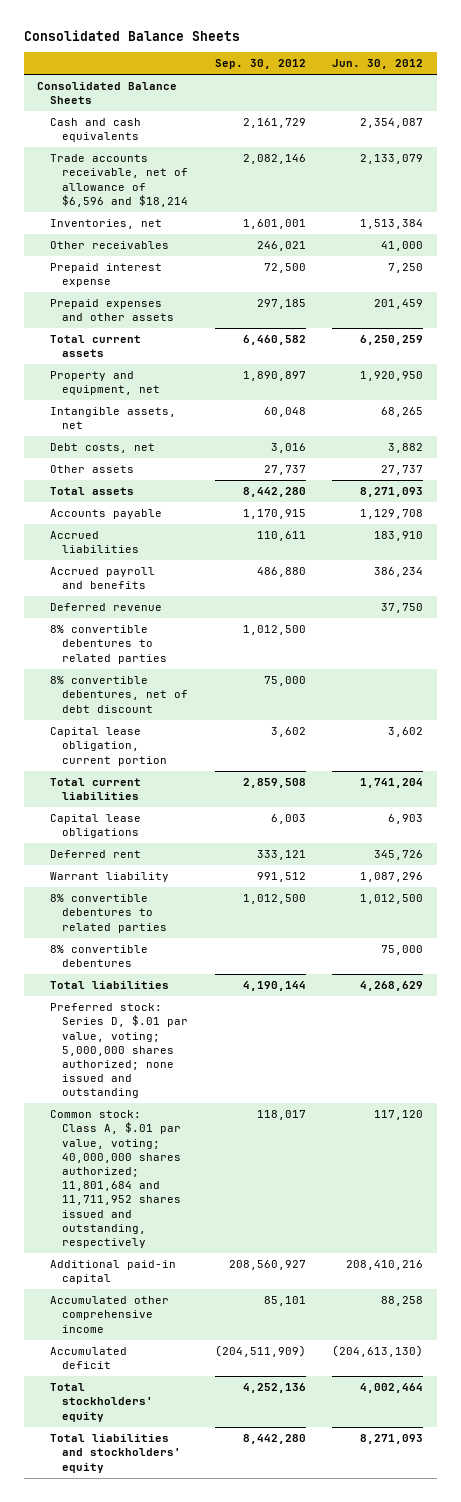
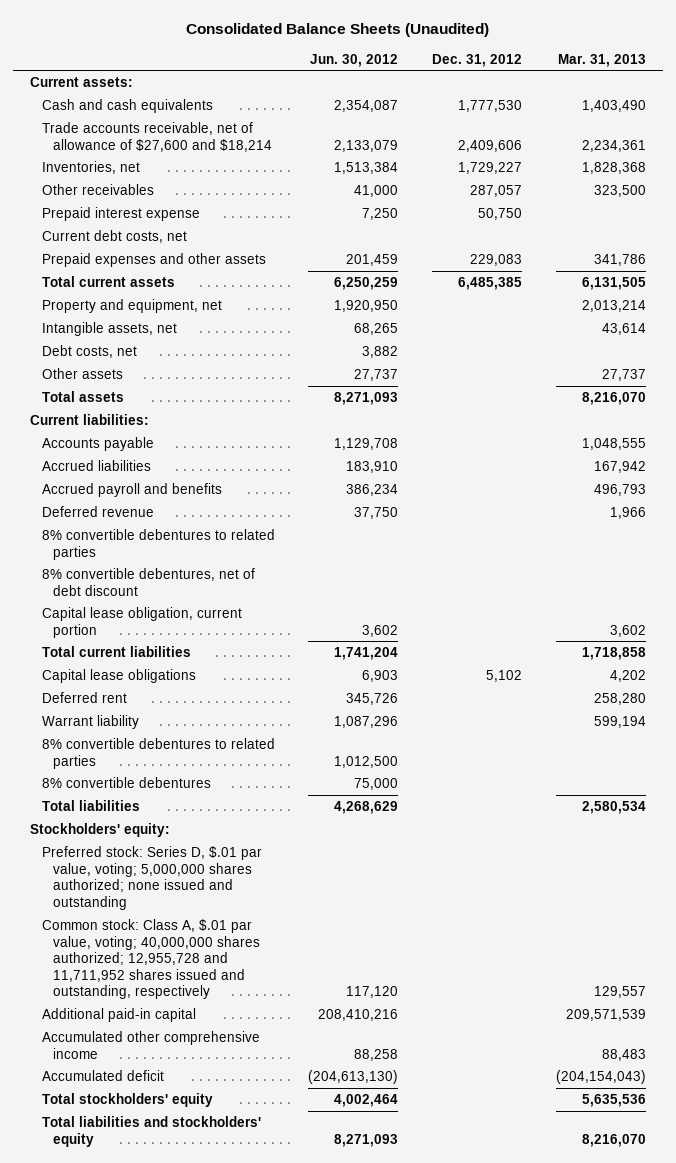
- Consolidated Balance Sheets
+ Consolidated Balance Sheets (Unaudited)
- | Sep. 30, 2012 | Jun. 30, 2012
+ | Jun. 30, 2012 | Dec. 31, 2012 | Mar. 31, 2013
- Consolidated Balance Sheets
+ Current assets:
- Trade accounts receivable, net of allowance of $6,596 and $18,214 | 2,082,146 | 2,133,079
+ Trade accounts receivable, net of allowance of $27,600 and $18,214 | 2,133,079 | 2,409,606 | 2,234,361
+ Current debt costs, net
+ Current liabilities:
+ Stockholders' equity:
- Common stock: Class A, $.01 par value, voting; 40,000,000 shares authorized; 11,801,684 and 11,711,952 shares issued and outstanding, respectively | 118,017 | 117,120
+ Common stock: Class A, $.01 par value, voting; 40,000,000 shares authorized; 12,955,728 and 11,711,952 shares issued and outstanding, respectively | 117,120 | | 129,557

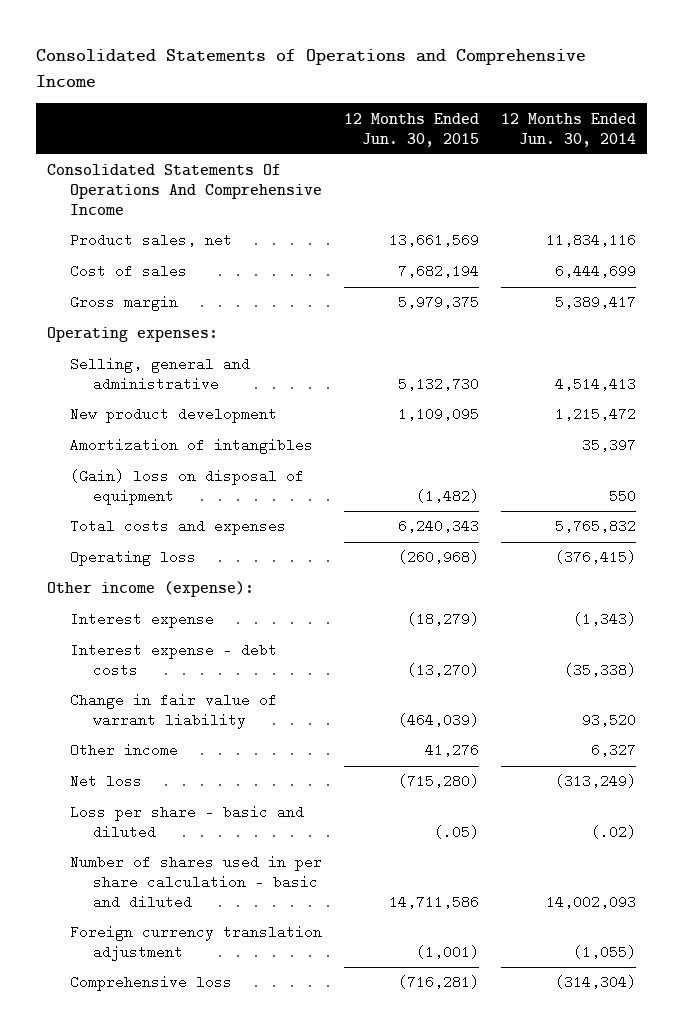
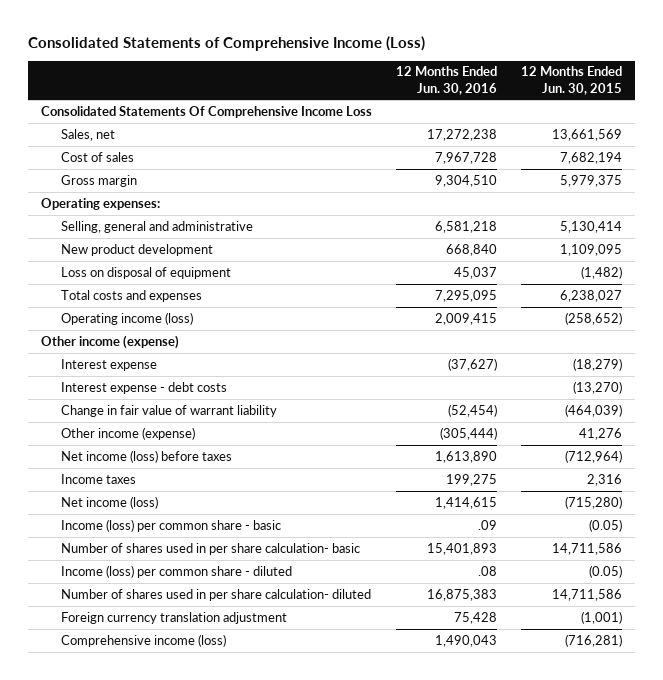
- Consolidated Statements of Operations and Comprehensive Income
+ Consolidated Statements of Comprehensive Income (Loss)
- | 12 Months Ended Jun. 30, 2015 | 12 Months Ended Jun. 30, 2014
+ | 12 Months Ended Jun. 30, 2016 | 12 Months Ended Jun. 30, 2015
- Consolidated Statements Of Operations And Comprehensive Income
- Product sales, net | 13,661,569 | 11,834,116
+ Consolidated Statements Of Comprehensive Income Loss
+ Sales, net | 17,272,238 | 13,661,569
- Selling, general and administrative | 5,132,730 | 4,514,413
+ Selling, general and administrative | 6,581,218 | 5,130,414
- Amortization of intangibles | | 35,397
- (Gain) loss on disposal of equipment | (1,482) | 550
- Total costs and expenses | 6,240,343 | 5,765,832
- Operating loss | (260,968) | (376,415)
- Other income (expense):
+ Loss on disposal of equipment | 45,037 | (1,482)
+ Total costs and expenses | 7,295,095 | 6,238,027
+ Operating income (loss) | 2,009,415 | (258,652)
+ Other income (expense)
- Other income | 41,276 | 6,327
- Net loss | (715,280) | (313,249)
- Loss per share - basic and diluted | (.05) | (.02)
- Number of shares used in per share calculation - basic and diluted | 14,711,586 | 14,002,093
+ Other income (expense) | (305,444) | 41,276
+ Net income (loss) before taxes | 1,613,890 | (712,964)
+ Income taxes | 199,275 | 2,316
+ Net income (loss) | 1,414,615 | (715,280)
+ Income (loss) per common share - basic | .09 | (0.05)
+ Number of shares used in per share calculation- basic | 15,401,893 | 14,711,586
+ Income (loss) per common share - diluted | .08 | (0.05)
+ Number of shares used in per share calculation- diluted | 16,875,383 | 14,711,586
- Comprehensive loss | (716,281) | (314,304)
+ Comprehensive income (loss) | 1,490,043 | (716,281)

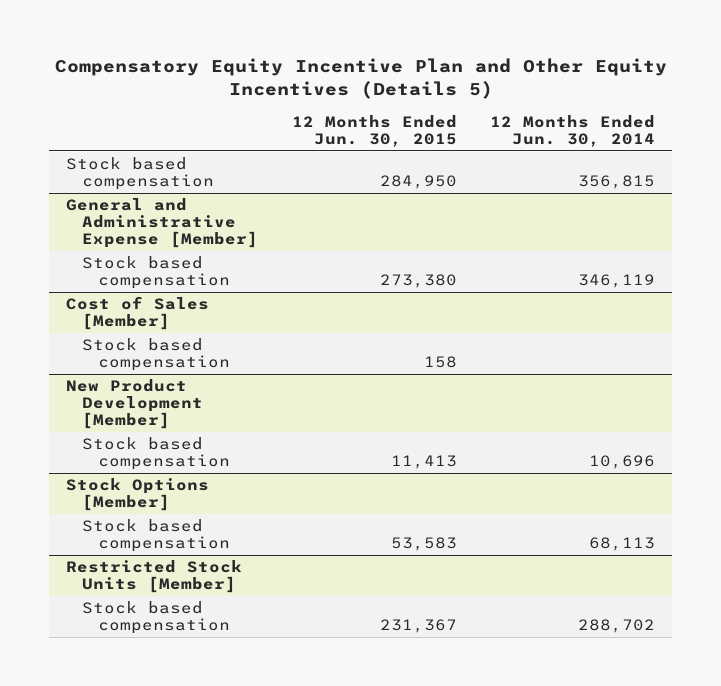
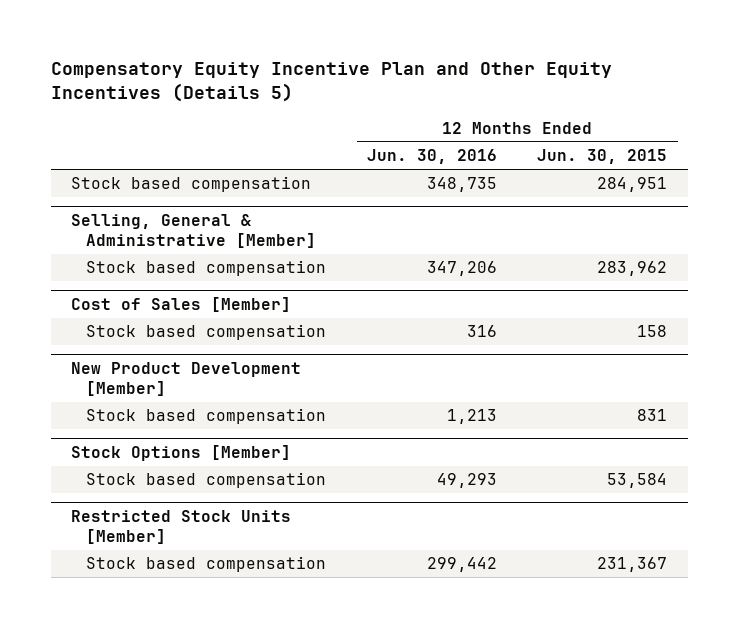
- | 12 Months Ended Jun. 30, 2015 | 12 Months Ended Jun. 30, 2014
+ | 12 Months Ended Jun. 30, 2016 | 12 Months Ended Jun. 30, 2015
- Stock based compensation | 284,950 | 356,815
- General and Administrative Expense [Member]
- Stock based compensation | 273,380 | 346,119
+ Stock based compensation | 348,735 | 284,951
+ Selling, General & Administrative [Member]
+ Stock based compensation | 347,206 | 283,962
@ New Product Development [Member]
- Stock based compensation | 11,413 | 10,696
+ Stock based compensation | 1,213 | 831
@ Stock Options [Member]
- Stock based compensation | 53,583 | 68,113
+ Stock based compensation | 49,293 | 53,584

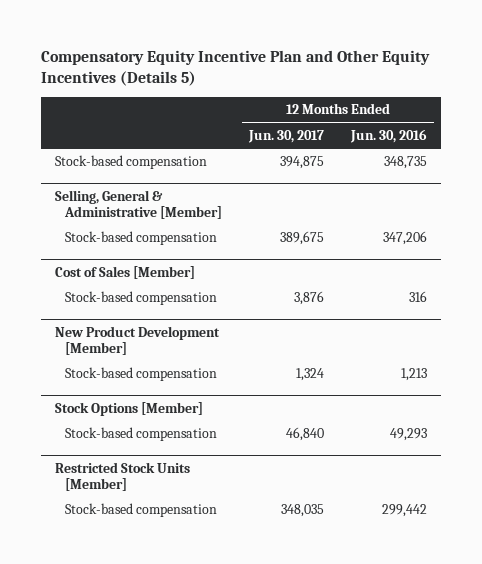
- | 12 Months Ended Jun. 30, 2016 | 12 Months Ended Jun. 30, 2015
+ | 12 Months Ended Jun. 30, 2017 | 12 Months Ended Jun. 30, 2016
- Stock based compensation | 348,735 | 284,951
+ Stock-based compensation | 394,875 | 348,735
@ Selling, General & Administrative [Member]
- Stock based compensation | 347,206 | 283,962
+ Stock-based compensation | 389,675 | 347,206
@ Cost of Sales [Member]
- Stock based compensation | 316 | 158
+ Stock-based compensation | 3,876 | 316
@ New Product Development [Member]
- Stock based compensation | 1,213 | 831
+ Stock-based compensation | 1,324 | 1,213
@ Stock Options [Member]
- Stock based compensation | 49,293 | 53,584
+ Stock-based compensation | 46,840 | 49,293
@ Restricted Stock Units [Member]
- Stock based compensation | 299,442 | 231,367
+ Stock-based compensation | 348,035 | 299,442

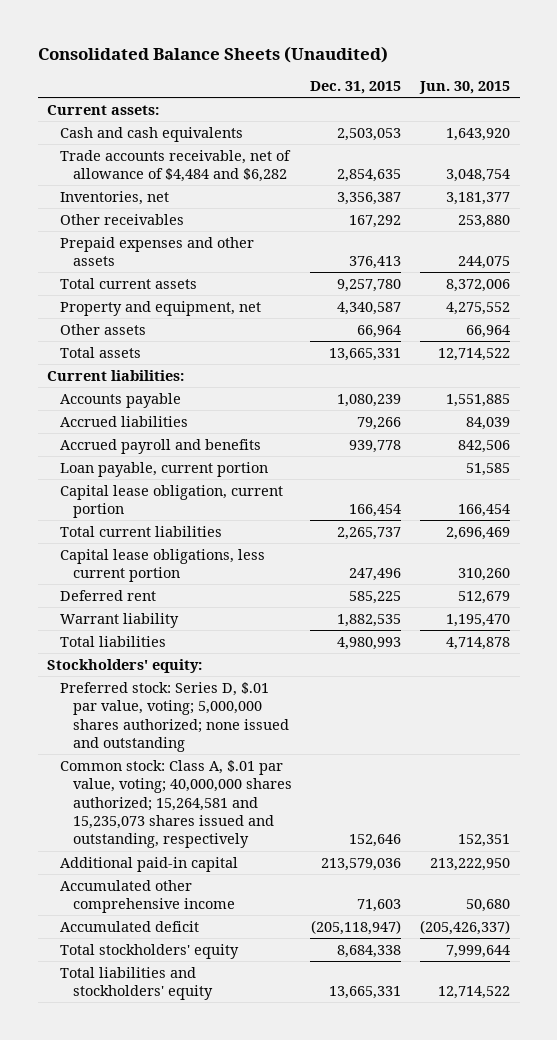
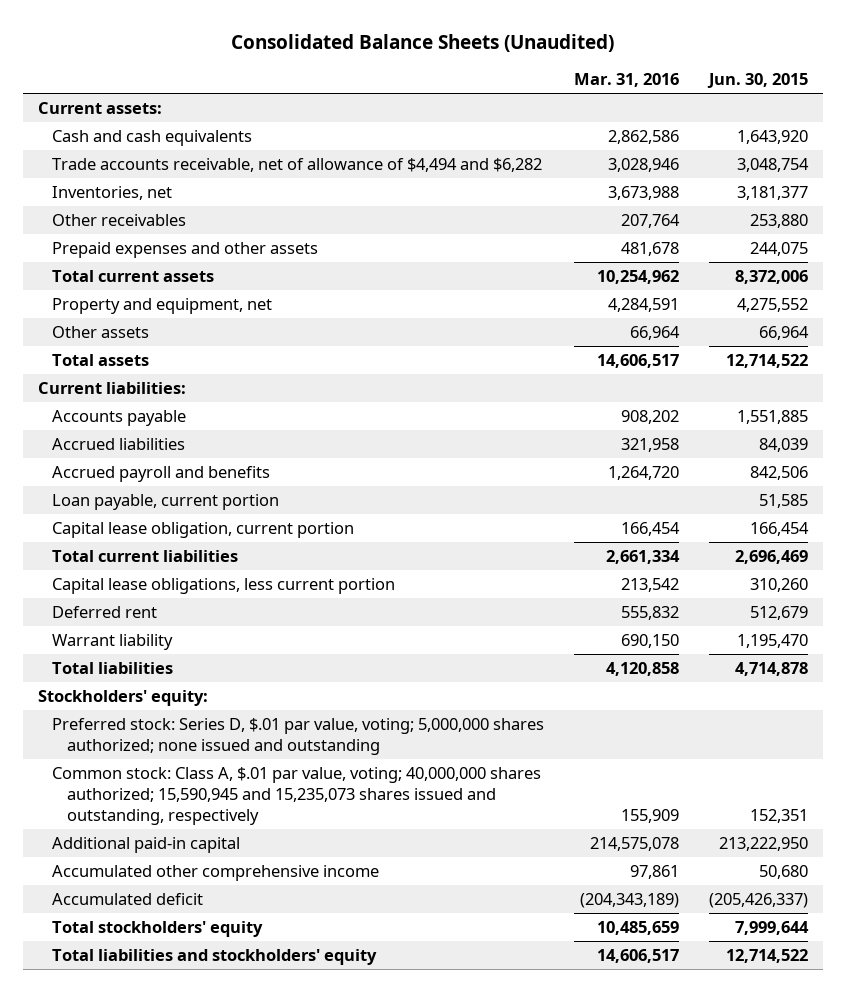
- | Dec. 31, 2015 | Jun. 30, 2015
+ | Mar. 31, 2016 | Jun. 30, 2015
- Trade accounts receivable, net of allowance of $4,484 and $6,282 | 2,854,635 | 3,048,754
+ Trade accounts receivable, net of allowance of $4,494 and $6,282 | 3,028,946 | 3,048,754
- Common stock: Class A, $.01 par value, voting; 40,000,000 shares authorized; 15,264,581 and 15,235,073 shares issued and outstanding, respectively | 152,646 | 152,351
+ Common stock: Class A, $.01 par value, voting; 40,000,000 shares authorized; 15,590,945 and 15,235,073 shares issued and outstanding, respectively | 155,909 | 152,351

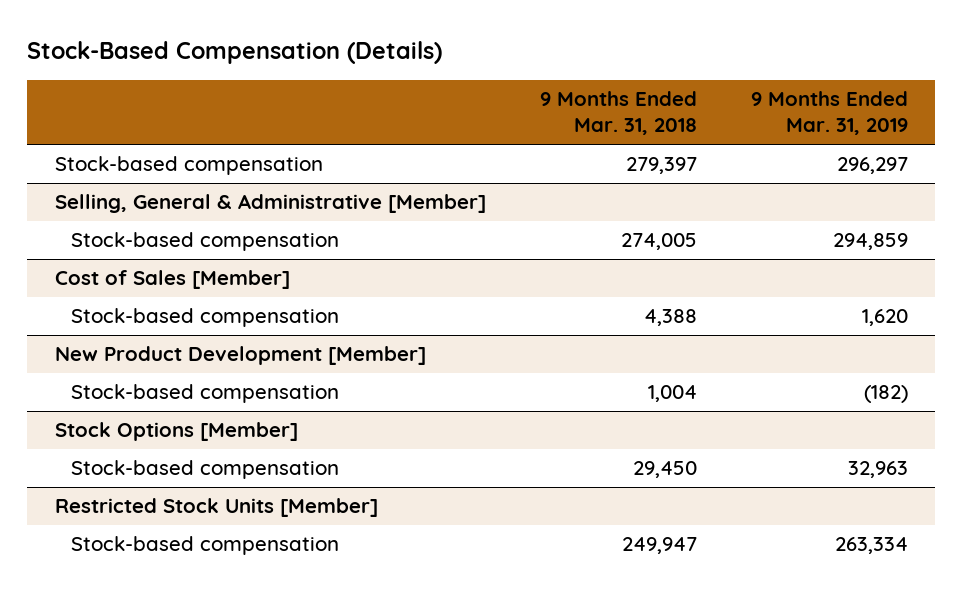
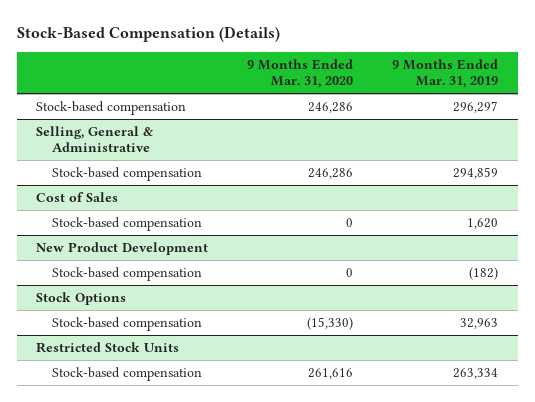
- | 9 Months Ended Mar. 31, 2018 | 9 Months Ended Mar. 31, 2019
+ | 9 Months Ended Mar. 31, 2020 | 9 Months Ended Mar. 31, 2019
- Selling, General & Administrative [Member]
+ Selling, General & Administrative
- Cost of Sales [Member]
+ Cost of Sales
- New Product Development [Member]
+ New Product Development
- Stock Options [Member]
+ Stock Options
- Restricted Stock Units [Member]
+ Restricted Stock Units

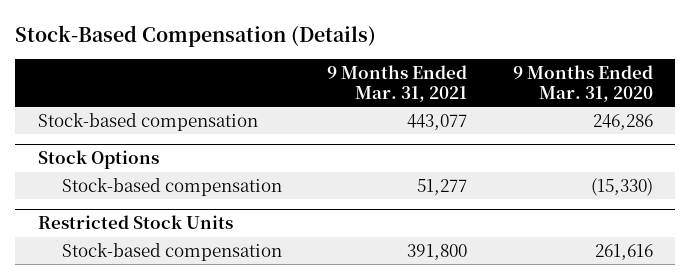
- | 9 Months Ended Mar. 31, 2020 | 9 Months Ended Mar. 31, 2019
+ | 9 Months Ended Mar. 31, 2021 | 9 Months Ended Mar. 31, 2020
- Selling, General & Administrative
- Stock-based compensation | 246,286 | 294,859
- Cost of Sales
- Stock-based compensation | 0 | 1,620
- New Product Development
- Stock-based compensation | 0 | (182)

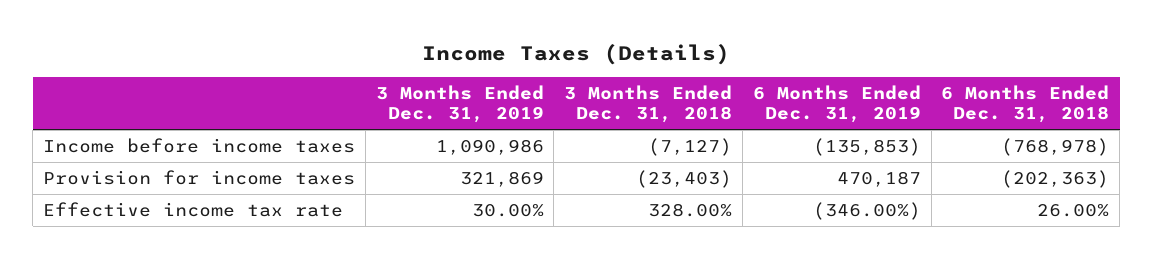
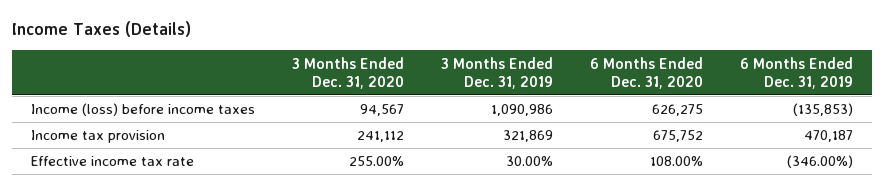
- | 3 Months Ended Dec. 31, 2019 | 3 Months Ended Dec. 31, 2018 | 6 Months Ended Dec. 31, 2019 | 6 Months Ended Dec. 31, 2018
+ | 3 Months Ended Dec. 31, 2020 | 3 Months Ended Dec. 31, 2019 | 6 Months Ended Dec. 31, 2020 | 6 Months Ended Dec. 31, 2019
- Income before income taxes | 1,090,986 | (7,127) | (135,853) | (768,978)
- Provision for income taxes | 321,869 | (23,403) | 470,187 | (202,363)
+ Income (loss) before income taxes | 94,567 | 1,090,986 | 626,275 | (135,853)
+ Income tax provision | 241,112 | 321,869 | 675,752 | 470,187

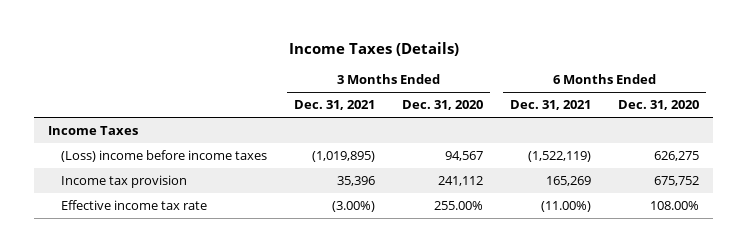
- | 3 Months Ended Dec. 31, 2020 | 3 Months Ended Dec. 31, 2019 | 6 Months Ended Dec. 31, 2020 | 6 Months Ended Dec. 31, 2019
+ | 3 Months Ended Dec. 31, 2021 | 3 Months Ended Dec. 31, 2020 | 6 Months Ended Dec. 31, 2021 | 6 Months Ended Dec. 31, 2020
- Income (loss) before income taxes | 94,567 | 1,090,986 | 626,275 | (135,853)
+ Income Taxes
+ (Loss) income before income taxes | (1,019,895) | 94,567 | (1,522,119) | 626,275

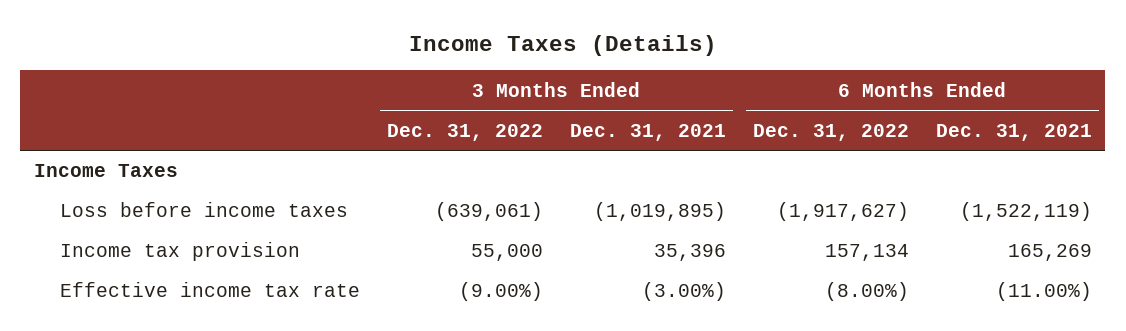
- | 3 Months Ended Dec. 31, 2021 | 3 Months Ended Dec. 31, 2020 | 6 Months Ended Dec. 31, 2021 | 6 Months Ended Dec. 31, 2020
+ | 3 Months Ended Dec. 31, 2022 | 3 Months Ended Dec. 31, 2021 | 6 Months Ended Dec. 31, 2022 | 6 Months Ended Dec. 31, 2021
- (Loss) income before income taxes | (1,019,895) | 94,567 | (1,522,119) | 626,275
+ Loss before income taxes | (639,061) | (1,019,895) | (1,917,627) | (1,522,119)

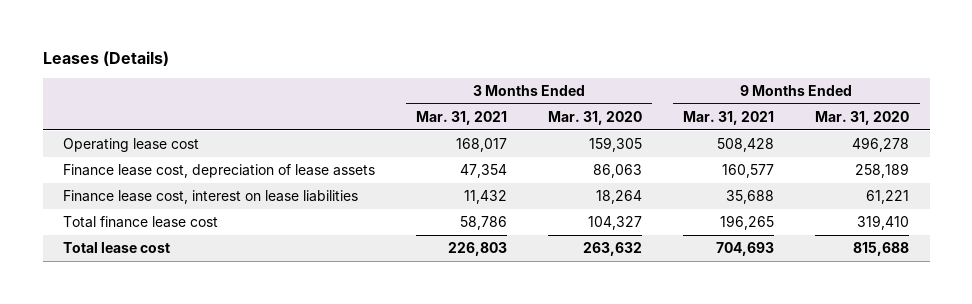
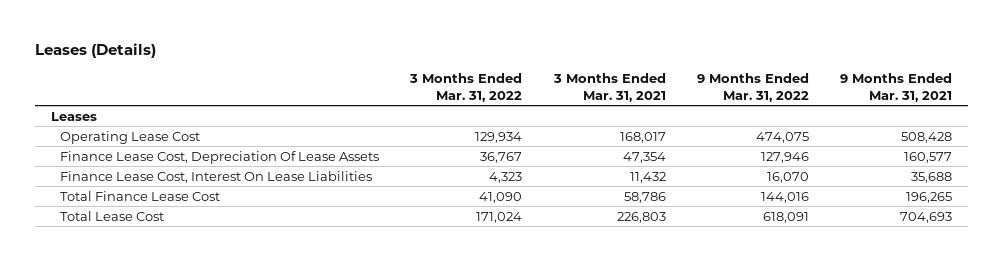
- | 3 Months Ended Mar. 31, 2021 | 3 Months Ended Mar. 31, 2020 | 9 Months Ended Mar. 31, 2021 | 9 Months Ended Mar. 31, 2020
+ | 3 Months Ended Mar. 31, 2022 | 3 Months Ended Mar. 31, 2021 | 9 Months Ended Mar. 31, 2022 | 9 Months Ended Mar. 31, 2021
- Operating lease cost | 168,017 | 159,305 | 508,428 | 496,278
- Finance lease cost, depreciation of lease assets | 47,354 | 86,063 | 160,577 | 258,189
- Finance lease cost, interest on lease liabilities | 11,432 | 18,264 | 35,688 | 61,221
- Total finance lease cost | 58,786 | 104,327 | 196,265 | 319,410
- Total lease cost | 226,803 | 263,632 | 704,693 | 815,688
+ Leases
+ Operating Lease Cost | 129,934 | 168,017 | 474,075 | 508,428
+ Finance Lease Cost, Depreciation Of Lease Assets | 36,767 | 47,354 | 127,946 | 160,577
+ Finance Lease Cost, Interest On Lease Liabilities | 4,323 | 11,432 | 16,070 | 35,688
+ Total Finance Lease Cost | 41,090 | 58,786 | 144,016 | 196,265
+ Total Lease Cost | 171,024 | 226,803 | 618,091 | 704,693

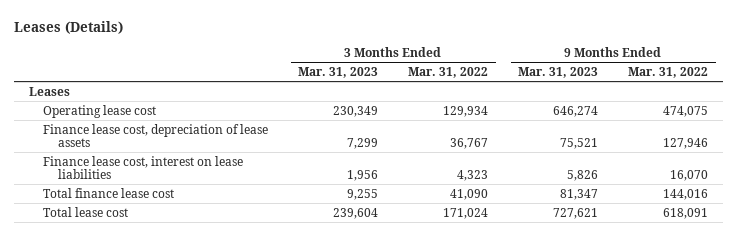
- | 3 Months Ended Mar. 31, 2022 | 3 Months Ended Mar. 31, 2021 | 9 Months Ended Mar. 31, 2022 | 9 Months Ended Mar. 31, 2021
+ | 3 Months Ended Mar. 31, 2023 | 3 Months Ended Mar. 31, 2022 | 9 Months Ended Mar. 31, 2023 | 9 Months Ended Mar. 31, 2022
- Operating Lease Cost | 129,934 | 168,017 | 474,075 | 508,428
- Finance Lease Cost, Depreciation Of Lease Assets | 36,767 | 47,354 | 127,946 | 160,577
- Finance Lease Cost, Interest On Lease Liabilities | 4,323 | 11,432 | 16,070 | 35,688
- Total Finance Lease Cost | 41,090 | 58,786 | 144,016 | 196,265
- Total Lease Cost | 171,024 | 226,803 | 618,091 | 704,693
+ Operating lease cost | 230,349 | 129,934 | 646,274 | 474,075
+ Finance lease cost, depreciation of lease assets | 7,299 | 36,767 | 75,521 | 127,946
+ Finance lease cost, interest on lease liabilities | 1,956 | 4,323 | 5,826 | 16,070
+ Total finance lease cost | 9,255 | 41,090 | 81,347 | 144,016
+ Total lease cost | 239,604 | 171,024 | 727,621 | 618,091

